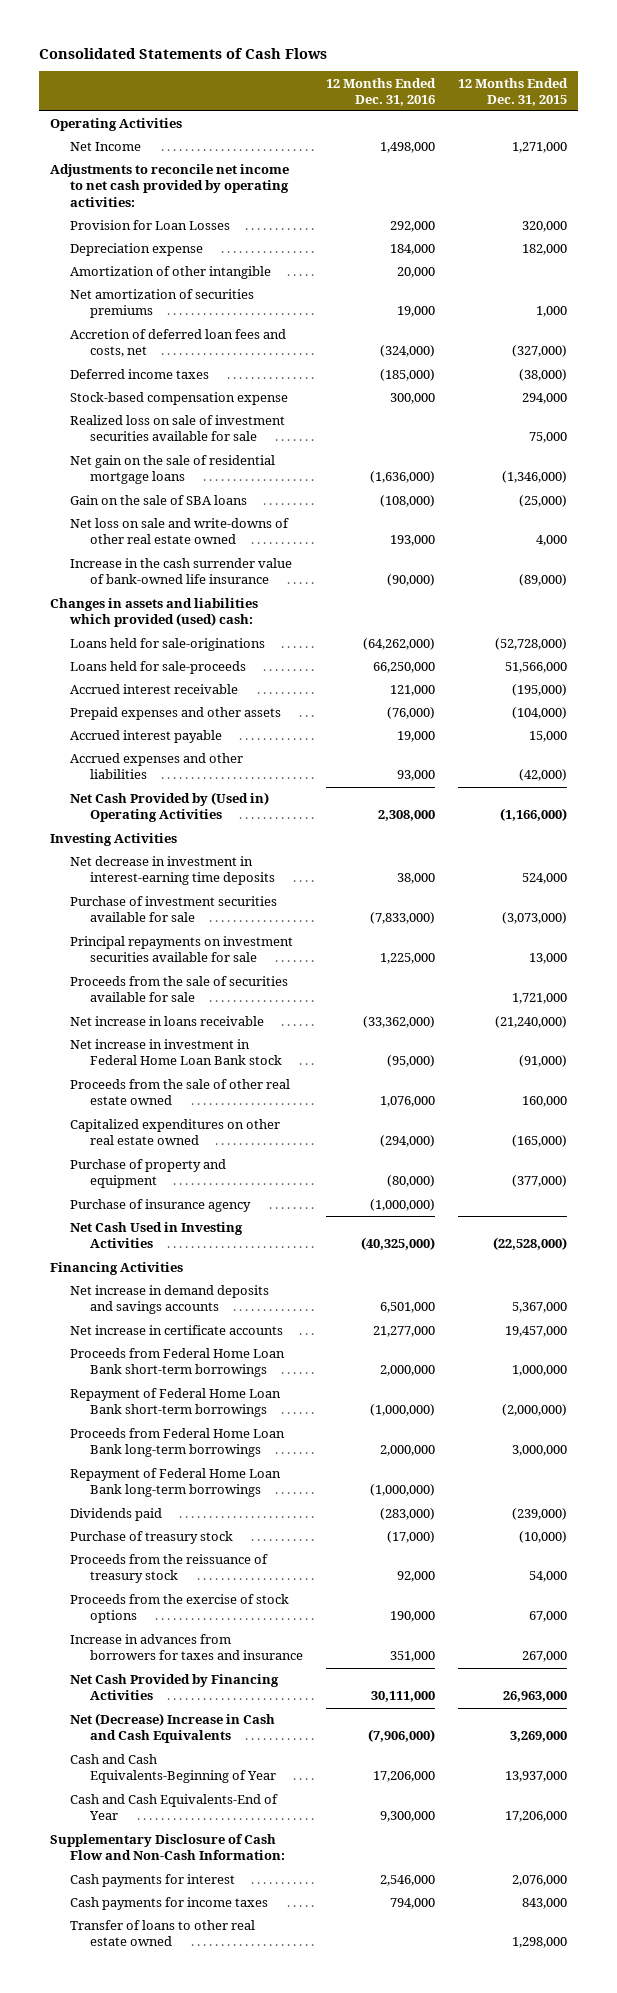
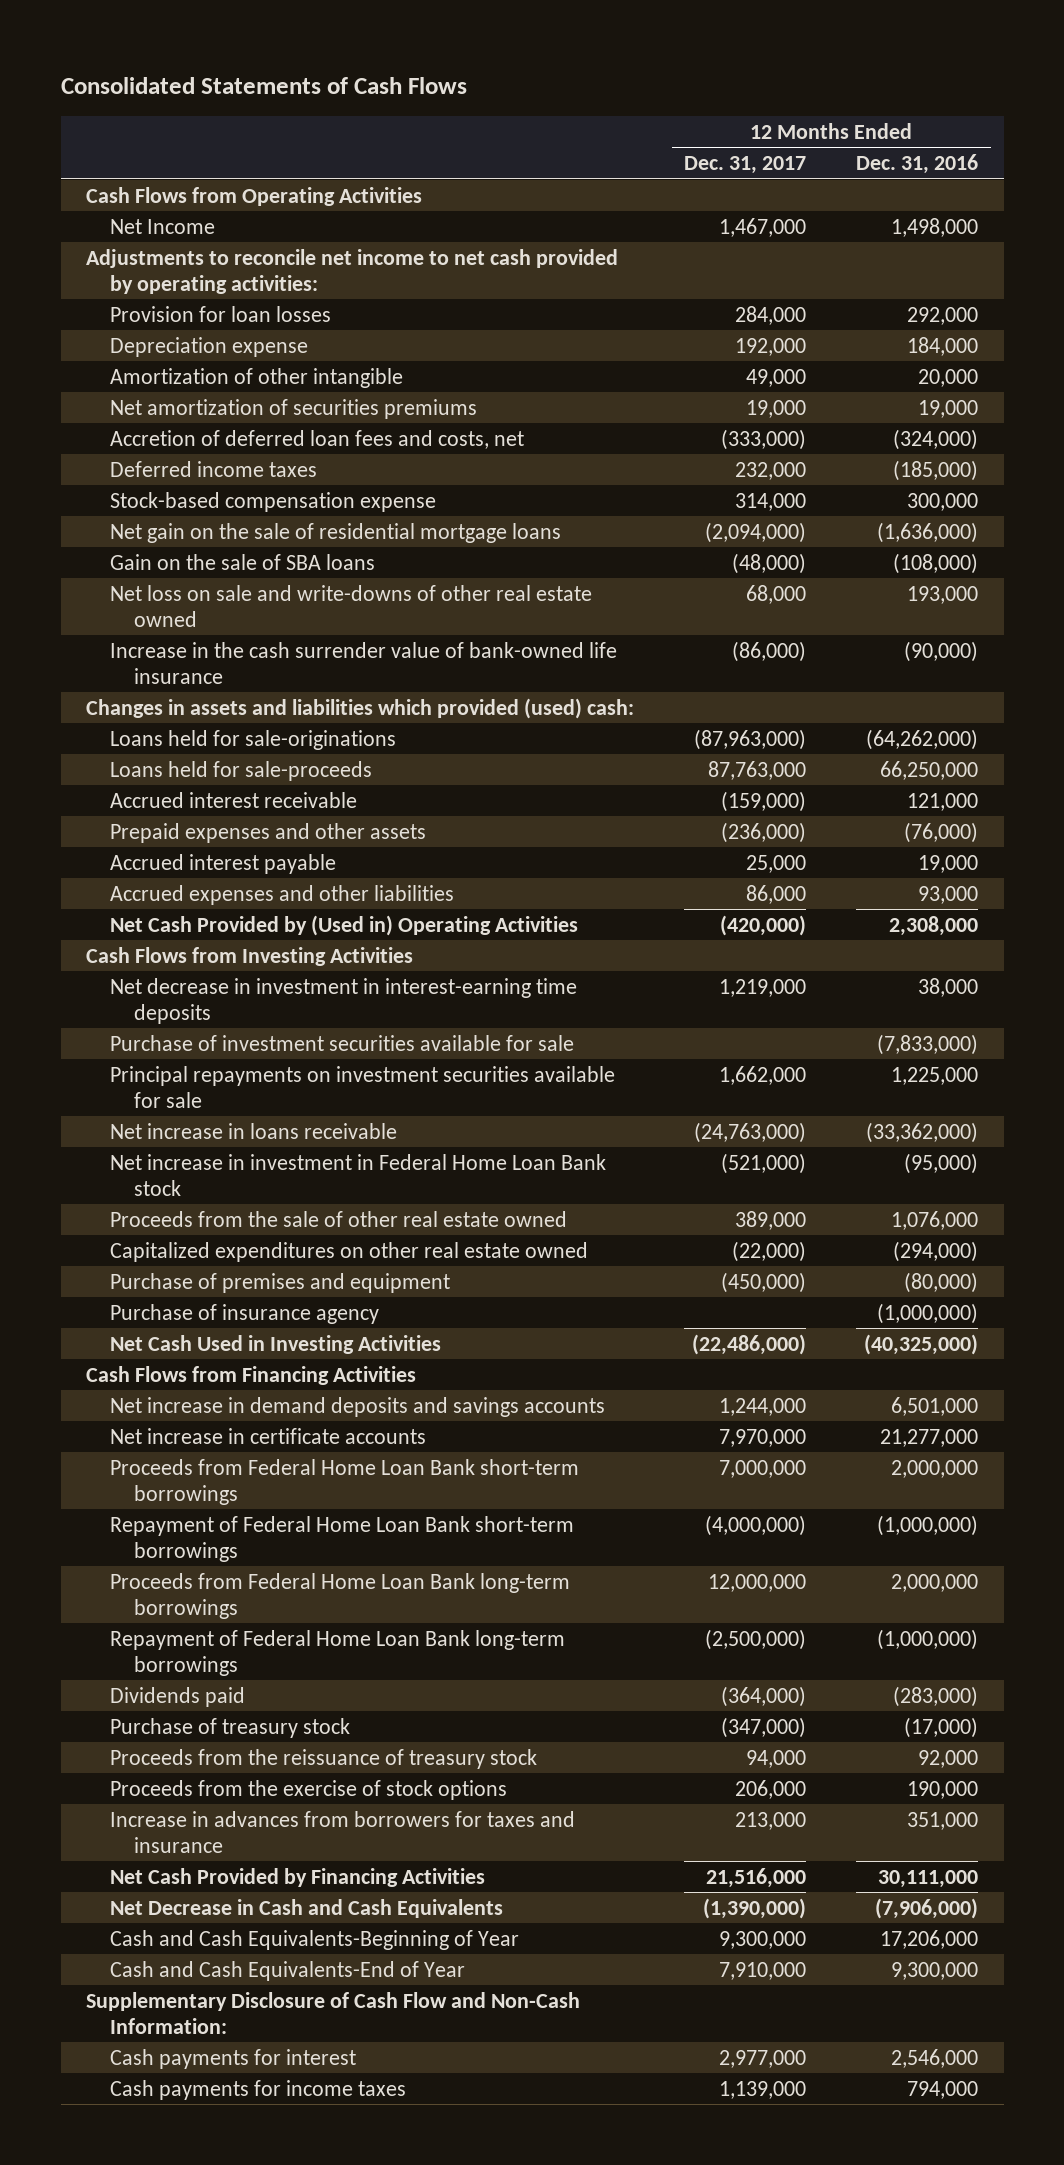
- | 12 Months Ended Dec. 31, 2016 | 12 Months Ended Dec. 31, 2015
+ | 12 Months Ended Dec. 31, 2017 | 12 Months Ended Dec. 31, 2016
- Operating Activities
+ Cash Flows from Operating Activities
- Provision for Loan Losses | 292,000 | 320,000
+ Provision for loan losses | 284,000 | 292,000
- Realized loss on sale of investment securities available for sale | | 75,000
- Investing Activities
+ Cash Flows from Investing Activities
- Proceeds from the sale of securities available for sale | | 1,721,000
- Purchase of property and equipment | (80,000) | (377,000)
+ Purchase of premises and equipment | (450,000) | (80,000)
- Financing Activities
+ Cash Flows from Financing Activities
- Net (Decrease) Increase in Cash and Cash Equivalents | (7,906,000) | 3,269,000
+ Net Decrease in Cash and Cash Equivalents | (1,390,000) | (7,906,000)
- Transfer of loans to other real estate owned | | 1,298,000

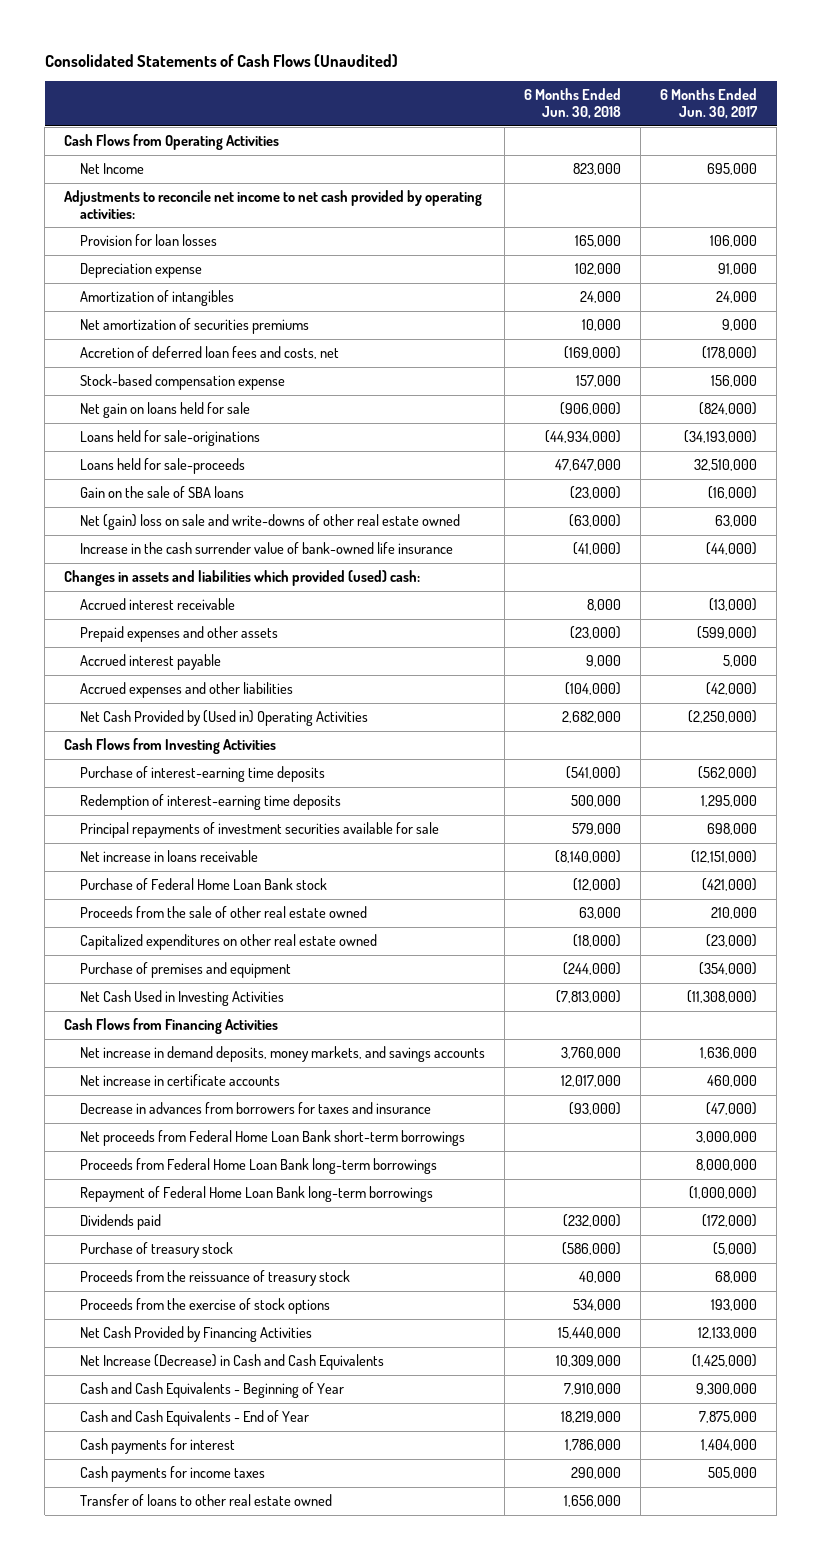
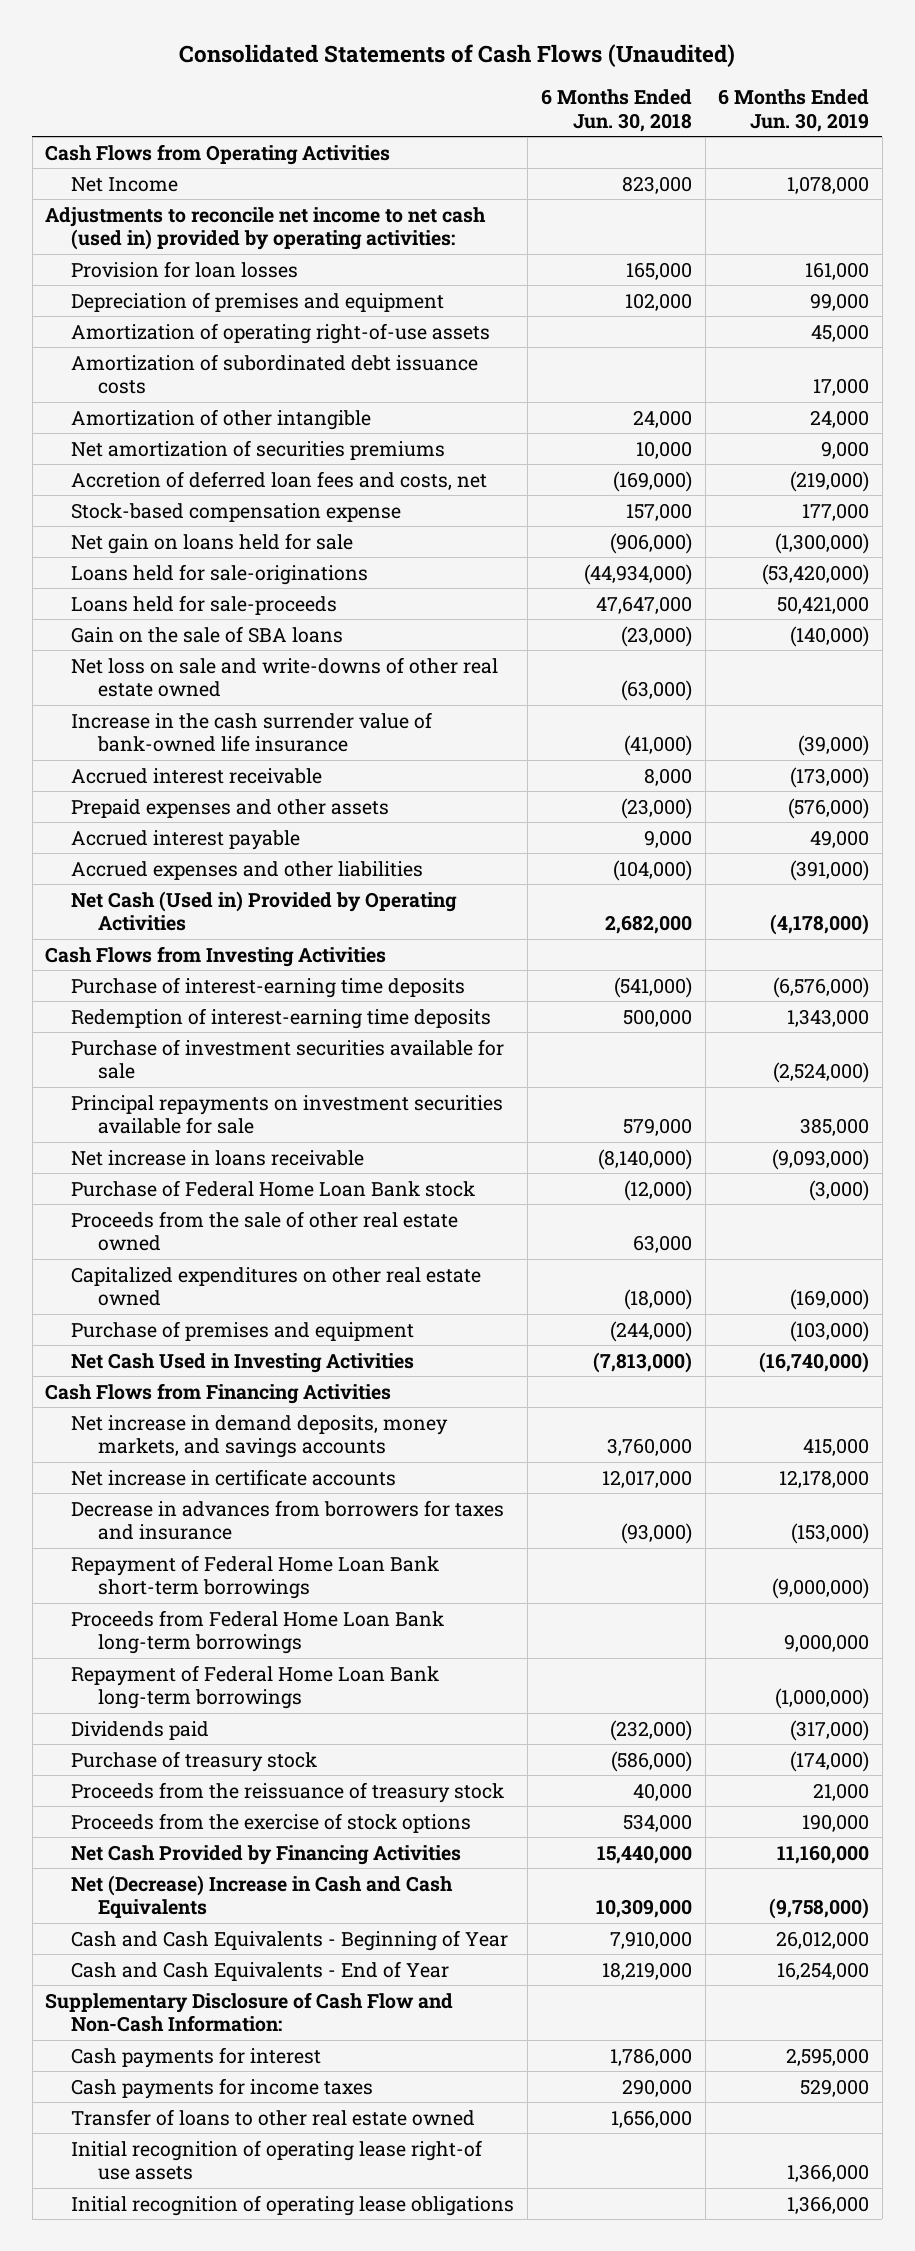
- | 6 Months Ended Jun. 30, 2018 | 6 Months Ended Jun. 30, 2017
+ | 6 Months Ended Jun. 30, 2018 | 6 Months Ended Jun. 30, 2019
- Adjustments to reconcile net income to net cash provided by operating activities:
+ Adjustments to reconcile net income to net cash (used in) provided by operating activities:
- Depreciation expense | 102,000 | 91,000
- Amortization of intangibles | 24,000 | 24,000
+ Depreciation of premises and equipment | 102,000 | 99,000
+ Amortization of operating right-of-use assets | | 45,000
+ Amortization of subordinated debt issuance costs | | 17,000
+ Amortization of other intangible | 24,000 | 24,000
- Net (gain) loss on sale and write-downs of other real estate owned | (63,000) | 63,000
+ Net loss on sale and write-downs of other real estate owned | (63,000) |
- Changes in assets and liabilities which provided (used) cash:
- Net Cash Provided by (Used in) Operating Activities | 2,682,000 | (2,250,000)
+ Net Cash (Used in) Provided by Operating Activities | 2,682,000 | (4,178,000)
- Principal repayments of investment securities available for sale | 579,000 | 698,000
+ Purchase of investment securities available for sale | | (2,524,000)
+ Principal repayments on investment securities available for sale | 579,000 | 385,000
- Net proceeds from Federal Home Loan Bank short-term borrowings | | 3,000,000
+ Repayment of Federal Home Loan Bank short-term borrowings | | (9,000,000)
- Net Increase (Decrease) in Cash and Cash Equivalents | 10,309,000 | (1,425,000)
+ Net (Decrease) Increase in Cash and Cash Equivalents | 10,309,000 | (9,758,000)
+ Supplementary Disclosure of Cash Flow and Non-Cash Information:
+ Initial recognition of operating lease right-of use assets | | 1,366,000
+ Initial recognition of operating lease obligations | | 1,366,000

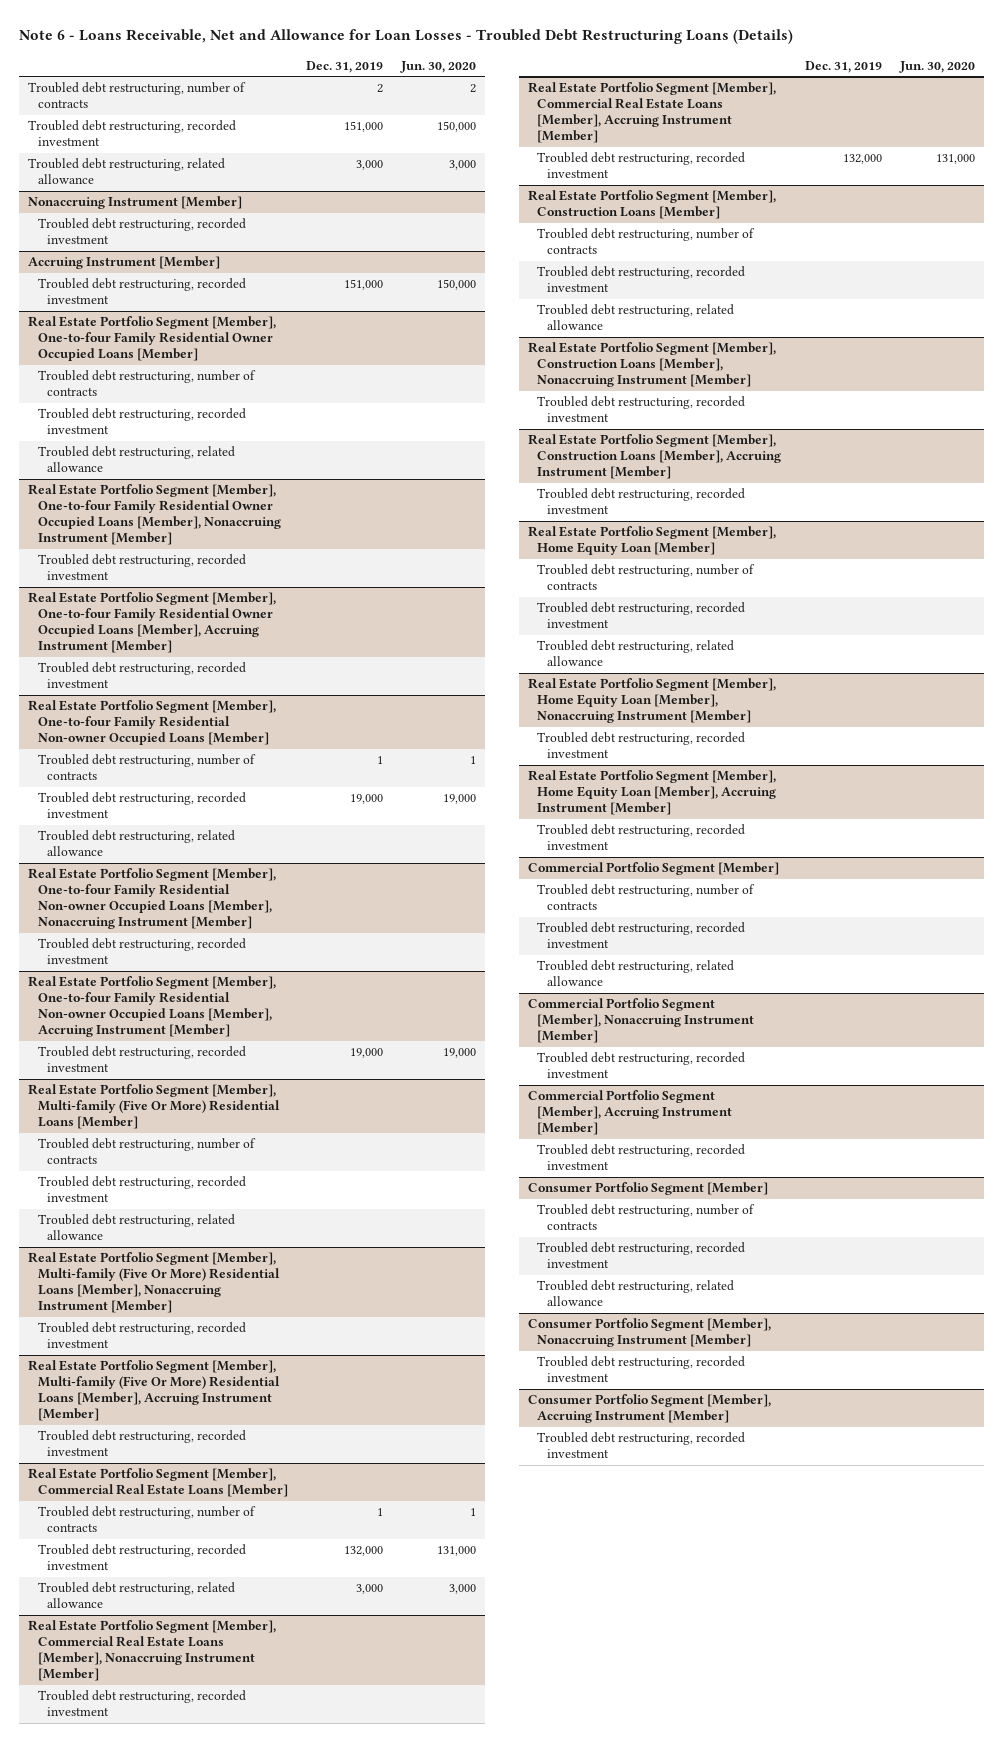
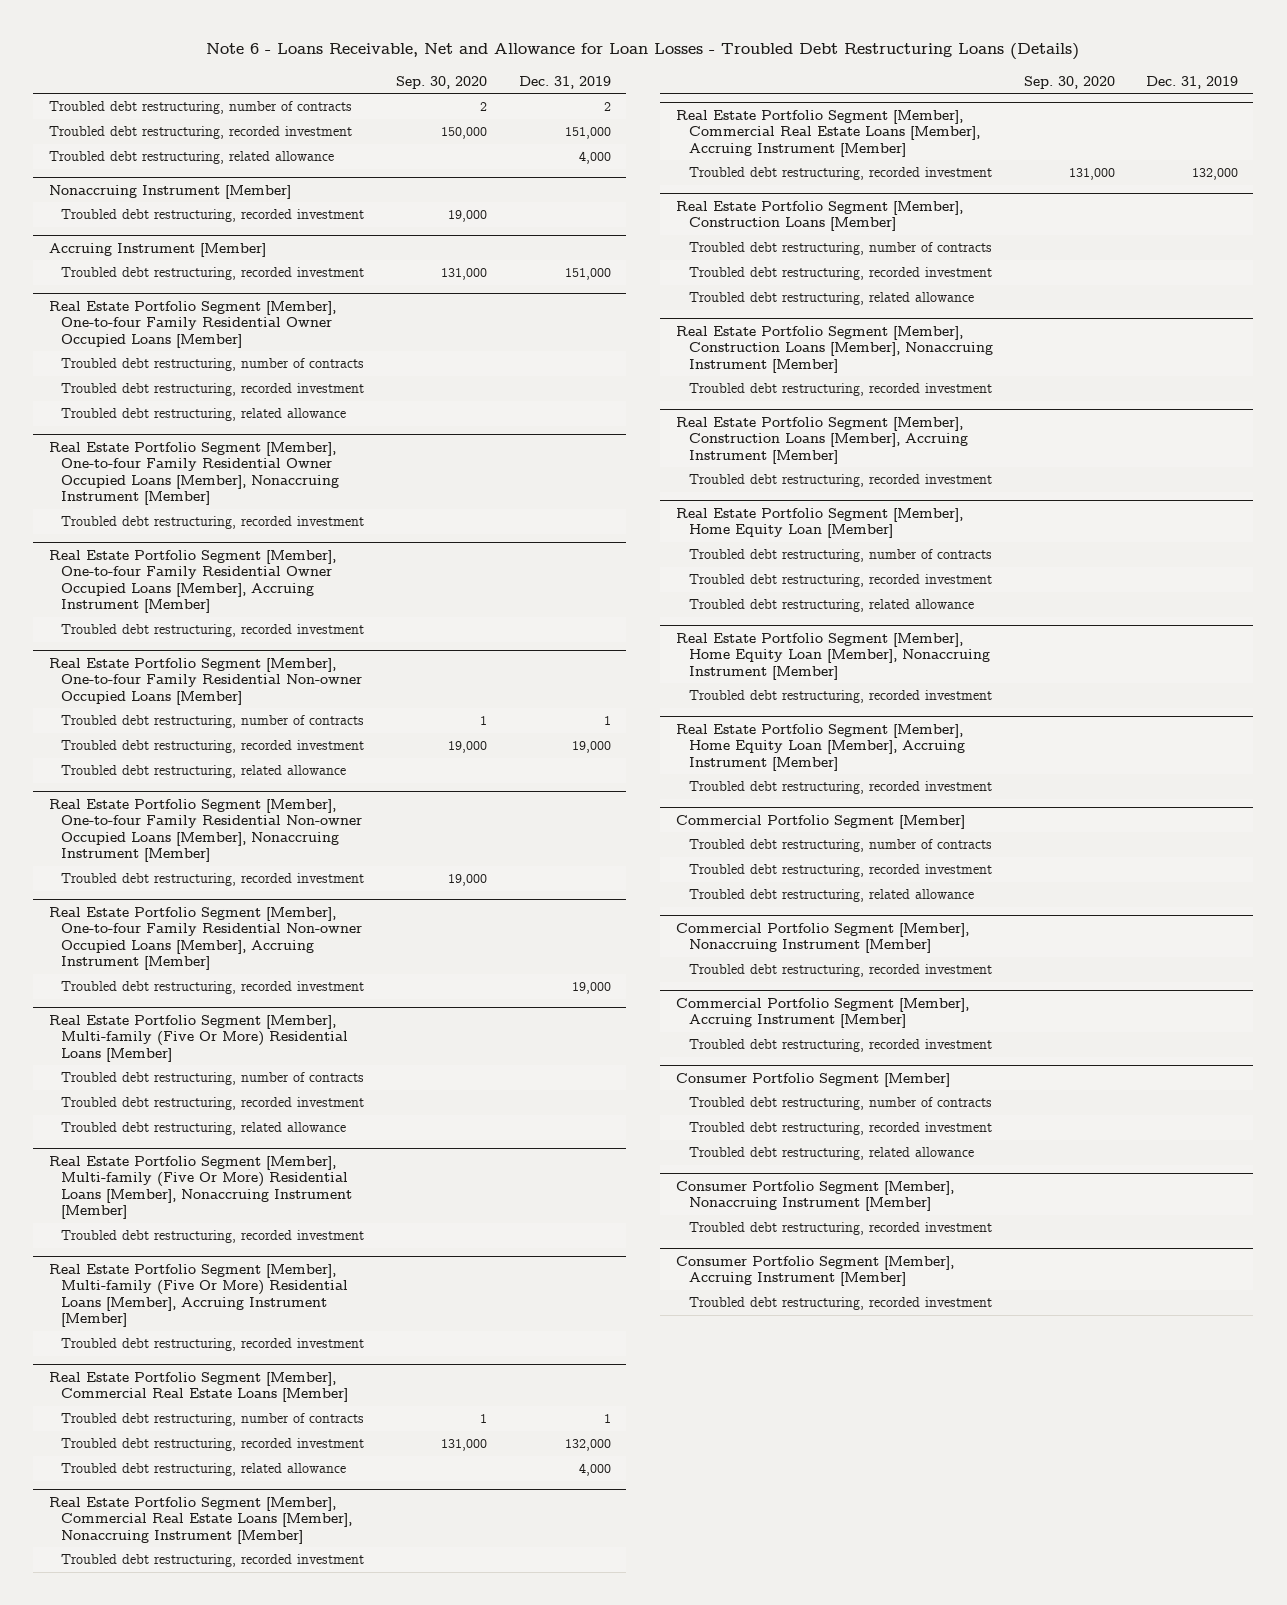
- | Dec. 31, 2019 | Jun. 30, 2020
+ | Sep. 30, 2020 | Dec. 31, 2019
- Troubled debt restructuring, related allowance | 3,000 | 3,000
+ Troubled debt restructuring, related allowance | | 4,000
@ Real Estate Portfolio Segment [Member], Commercial Real Estate Loans [Member]
- Troubled debt restructuring, related allowance | 3,000 | 3,000
+ Troubled debt restructuring, related allowance | | 4,000

